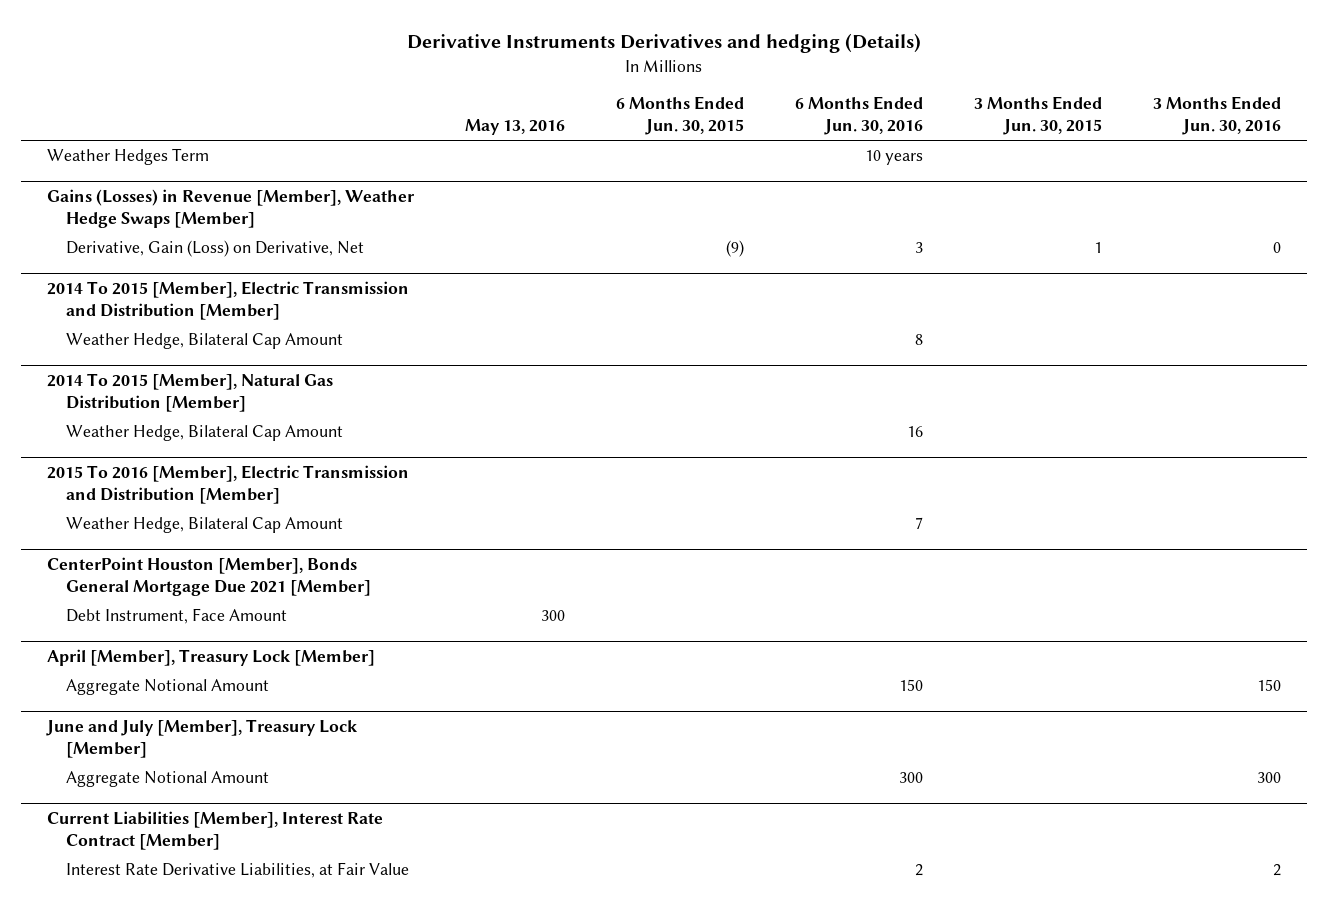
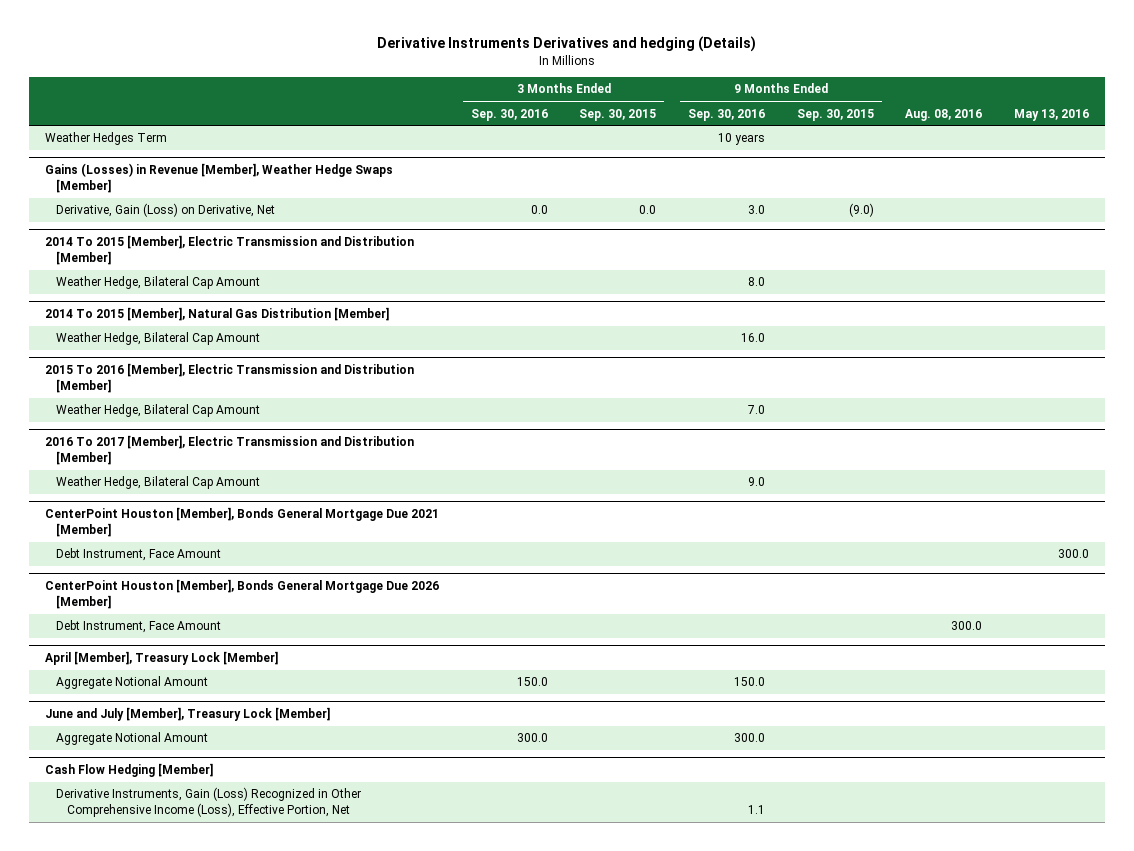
- | May 13, 2016 | 6 Months Ended Jun. 30, 2015 | 6 Months Ended Jun. 30, 2016 | 3 Months Ended Jun. 30, 2015 | 3 Months Ended Jun. 30, 2016
+ | 3 Months Ended Sep. 30, 2016 | 3 Months Ended Sep. 30, 2015 | 9 Months Ended Sep. 30, 2016 | 9 Months Ended Sep. 30, 2015 | Aug. 08, 2016 | May 13, 2016
+ 2016 To 2017 [Member], Electric Transmission and Distribution [Member]
+ Weather Hedge, Bilateral Cap Amount | | | 9.0 | | |
@ CenterPoint Houston [Member], Bonds General Mortgage Due 2021 [Member]
- Debt Instrument, Face Amount | 300 | | | |
+ Debt Instrument, Face Amount | | | | | | 300.0
+ CenterPoint Houston [Member], Bonds General Mortgage Due 2026 [Member]
+ Debt Instrument, Face Amount | | | | | 300.0 |
- Current Liabilities [Member], Interest Rate Contract [Member]
- Interest Rate Derivative Liabilities, at Fair Value | | | 2 | | 2
+ Cash Flow Hedging [Member]
+ Derivative Instruments, Gain (Loss) Recognized in Other Comprehensive Income (Loss), Effective Portion, Net | | | 1.1 | | |

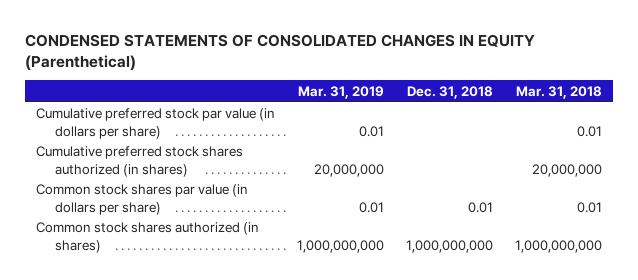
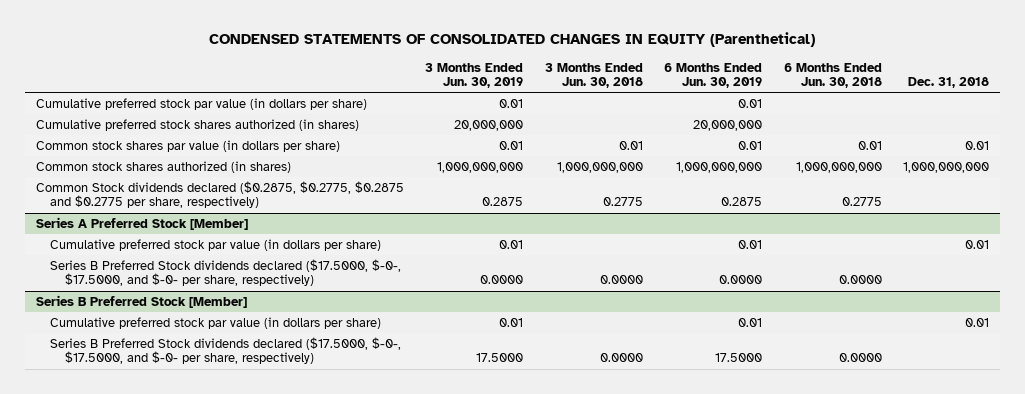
- | Mar. 31, 2019 | Dec. 31, 2018 | Mar. 31, 2018
+ | 3 Months Ended Jun. 30, 2019 | 3 Months Ended Jun. 30, 2018 | 6 Months Ended Jun. 30, 2019 | 6 Months Ended Jun. 30, 2018 | Dec. 31, 2018
+ Common Stock dividends declared ($0.2875, $0.2775, $0.2875 and $0.2775 per share, respectively) | 0.2875 | 0.2775 | 0.2875 | 0.2775 |
+ Series A Preferred Stock [Member]
+ Cumulative preferred stock par value (in dollars per share) | 0.01 | | 0.01 | | 0.01
+ Series B Preferred Stock dividends declared ($17.5000, $-0-, $17.5000, and $-0- per share, respectively) | 0.0000 | 0.0000 | 0.0000 | 0.0000 |
+ Series B Preferred Stock [Member]
+ Cumulative preferred stock par value (in dollars per share) | 0.01 | | 0.01 | | 0.01
+ Series B Preferred Stock dividends declared ($17.5000, $-0-, $17.5000, and $-0- per share, respectively) | 17.5000 | 0.0000 | 17.5000 | 0.0000 |

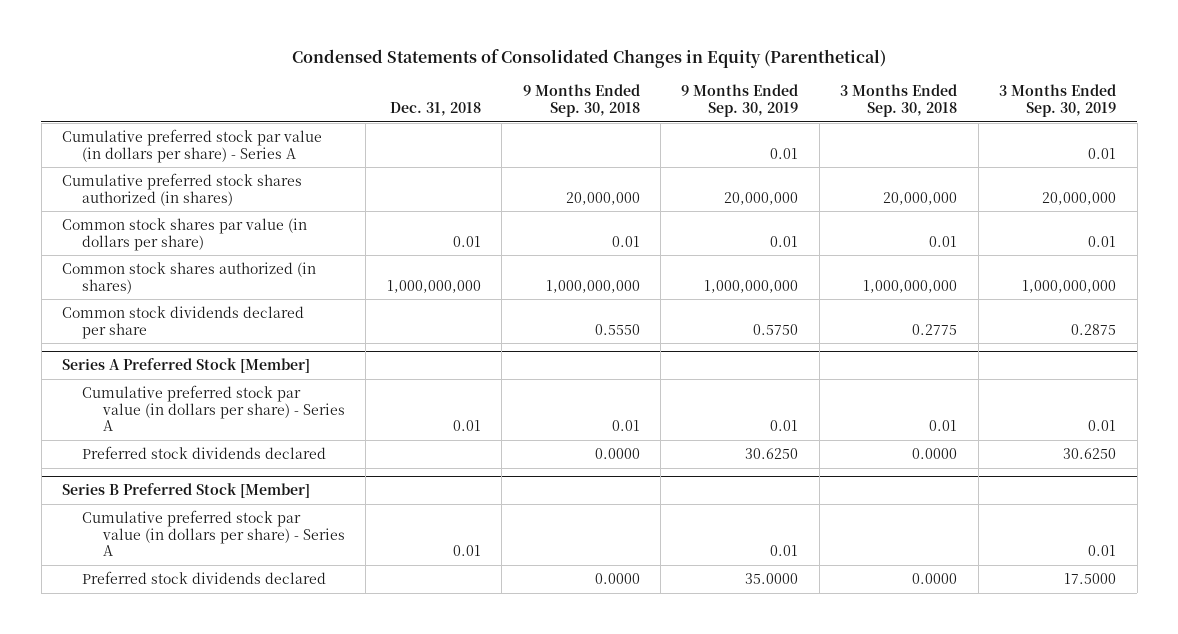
- CONDENSED STATEMENTS OF CONSOLIDATED CHANGES IN EQUITY (Parenthetical)
+ Condensed Statements of Consolidated Changes in Equity (Parenthetical)
- | 3 Months Ended Jun. 30, 2019 | 3 Months Ended Jun. 30, 2018 | 6 Months Ended Jun. 30, 2019 | 6 Months Ended Jun. 30, 2018 | Dec. 31, 2018
+ | Dec. 31, 2018 | 9 Months Ended Sep. 30, 2018 | 9 Months Ended Sep. 30, 2019 | 3 Months Ended Sep. 30, 2018 | 3 Months Ended Sep. 30, 2019
- Cumulative preferred stock par value (in dollars per share) | 0.01 | | 0.01 | |
+ Cumulative preferred stock par value (in dollars per share) - Series A | | | 0.01 | | 0.01
- Common Stock dividends declared ($0.2875, $0.2775, $0.2875 and $0.2775 per share, respectively) | 0.2875 | 0.2775 | 0.2875 | 0.2775 |
+ Common stock dividends declared per share | | 0.5550 | 0.5750 | 0.2775 | 0.2875
@ Series A Preferred Stock [Member]
- Cumulative preferred stock par value (in dollars per share) | 0.01 | | 0.01 | | 0.01
- Series B Preferred Stock dividends declared ($17.5000, $-0-, $17.5000, and $-0- per share, respectively) | 0.0000 | 0.0000 | 0.0000 | 0.0000 |
+ Cumulative preferred stock par value (in dollars per share) - Series A | 0.01 | 0.01 | 0.01 | 0.01 | 0.01
+ Preferred stock dividends declared | | 0.0000 | 30.6250 | 0.0000 | 30.6250
@ Series B Preferred Stock [Member]
- Cumulative preferred stock par value (in dollars per share) | 0.01 | | 0.01 | | 0.01
- Series B Preferred Stock dividends declared ($17.5000, $-0-, $17.5000, and $-0- per share, respectively) | 17.5000 | 0.0000 | 17.5000 | 0.0000 |
+ Cumulative preferred stock par value (in dollars per share) - Series A | 0.01 | | 0.01 | | 0.01
+ Preferred stock dividends declared | | 0.0000 | 35.0000 | 0.0000 | 17.5000

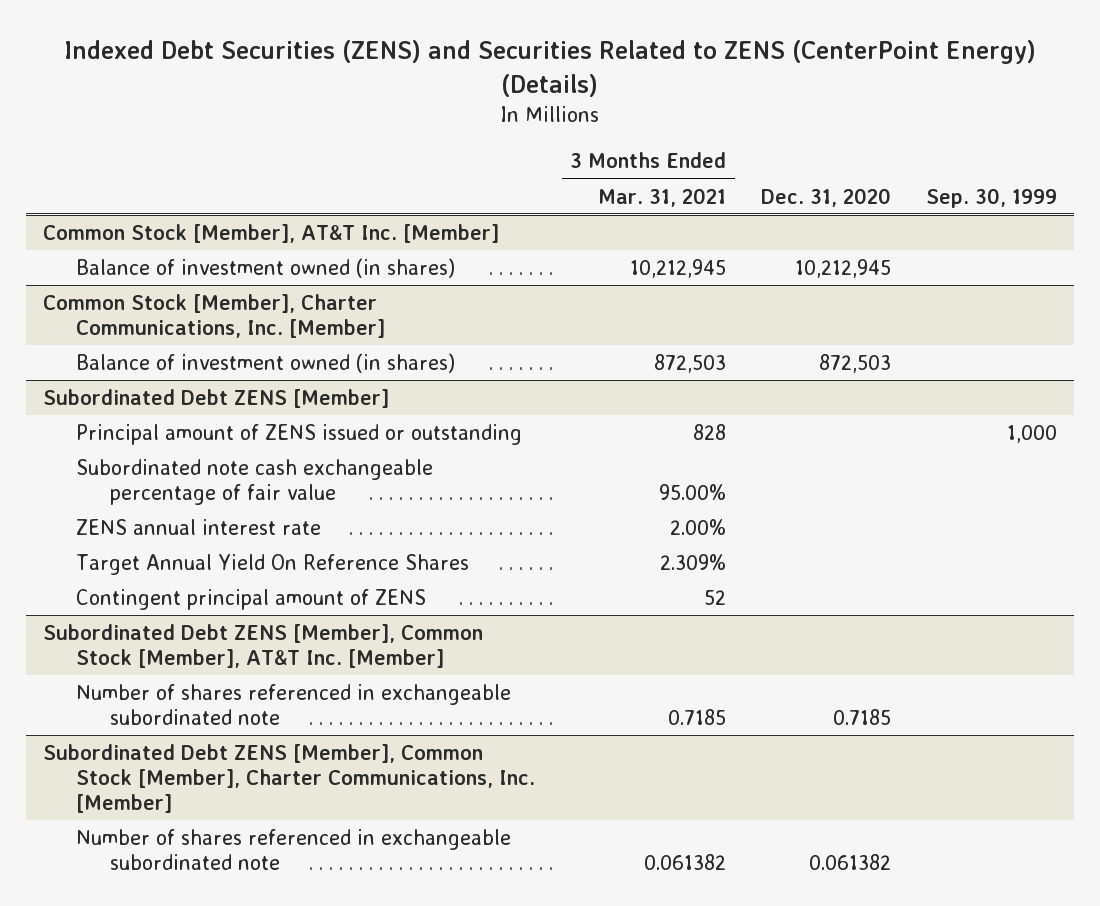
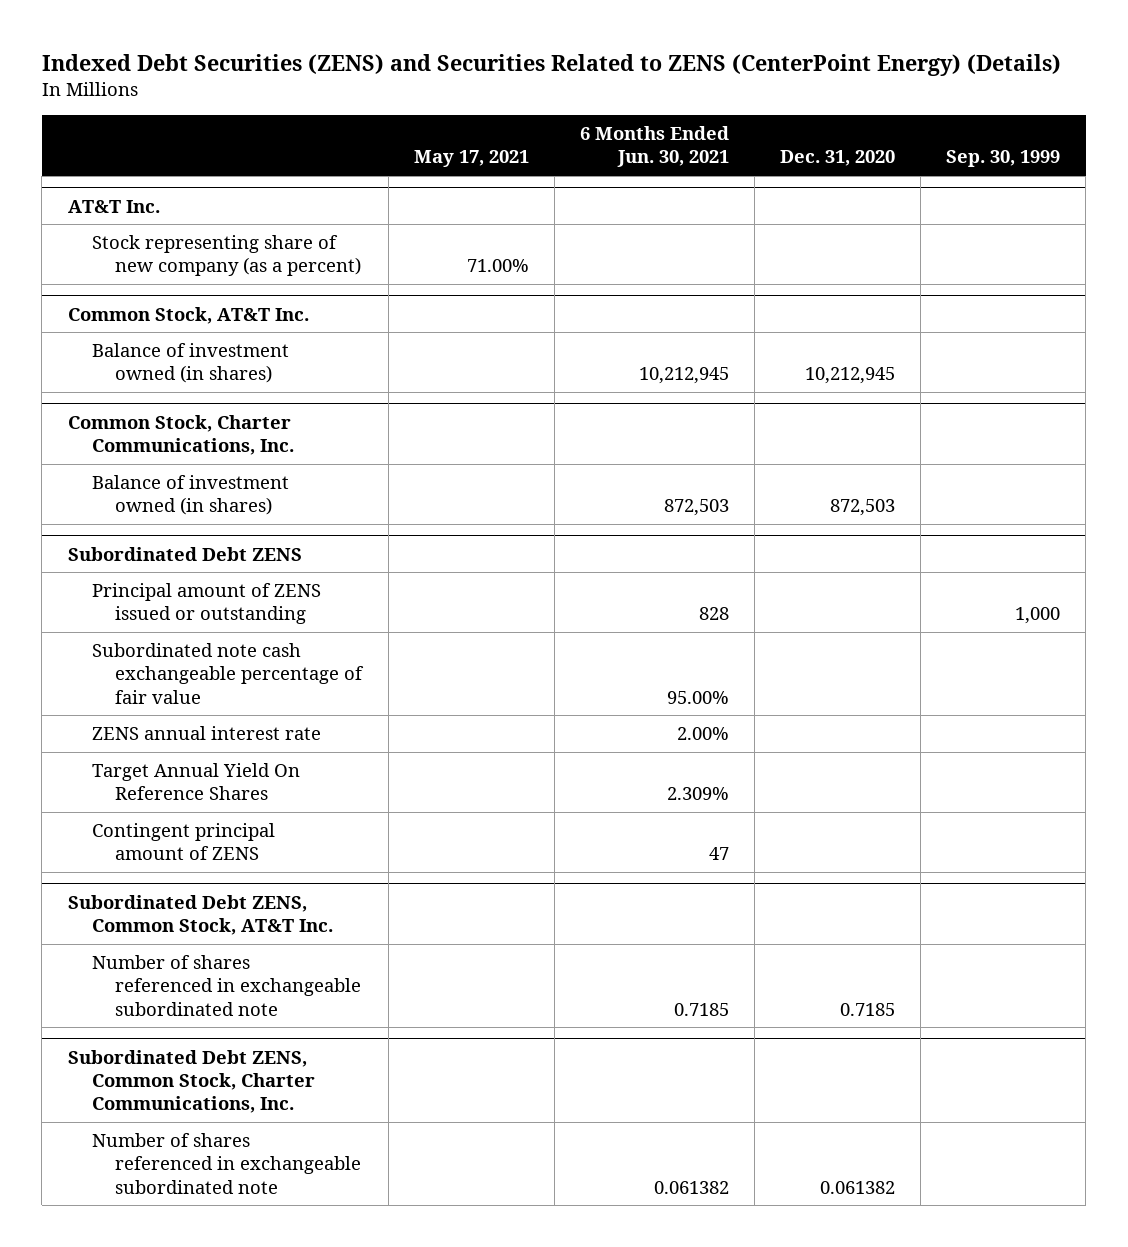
- | 3 Months Ended Mar. 31, 2021 | Dec. 31, 2020 | Sep. 30, 1999
+ | May 17, 2021 | 6 Months Ended Jun. 30, 2021 | Dec. 31, 2020 | Sep. 30, 1999
- Common Stock [Member], AT&T Inc. [Member]
+ AT&T Inc.
+ Stock representing share of new company (as a percent) | 71.00% | | |
+ Common Stock, AT&T Inc.
- Common Stock [Member], Charter Communications, Inc. [Member]
+ Common Stock, Charter Communications, Inc.
- Subordinated Debt ZENS [Member]
+ Subordinated Debt ZENS
- Subordinated Debt ZENS [Member], Common Stock [Member], AT&T Inc. [Member]
+ Subordinated Debt ZENS, Common Stock, AT&T Inc.
- Subordinated Debt ZENS [Member], Common Stock [Member], Charter Communications, Inc. [Member]
+ Subordinated Debt ZENS, Common Stock, Charter Communications, Inc.

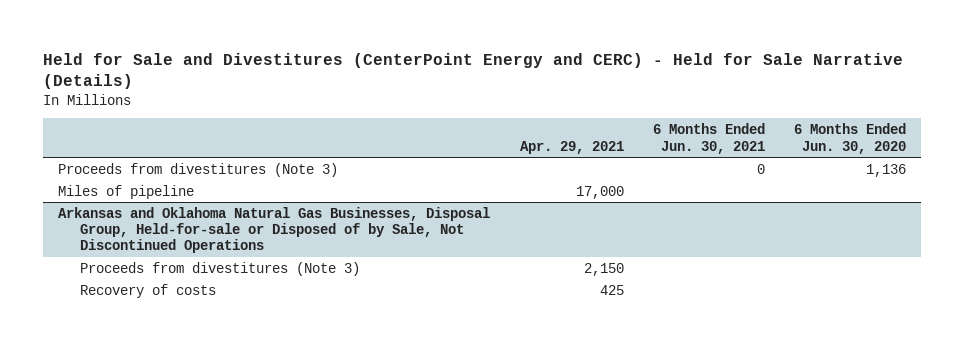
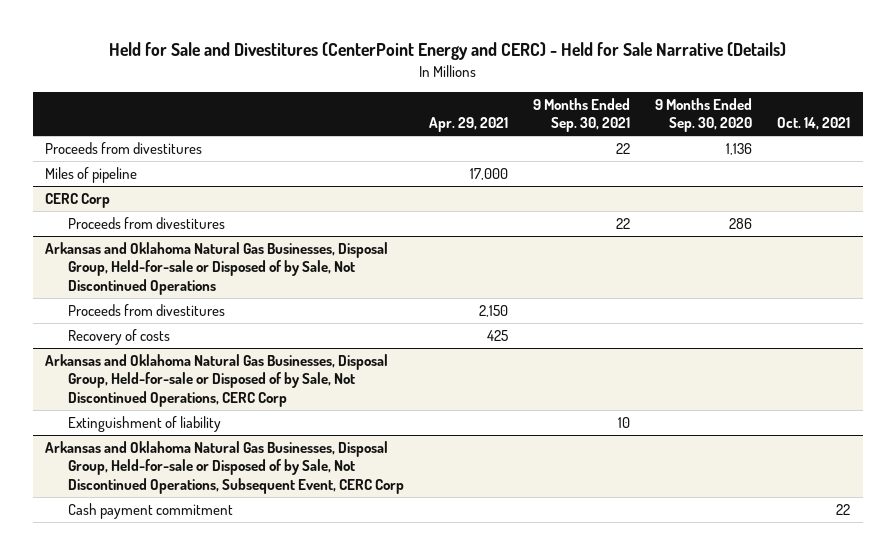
- | Apr. 29, 2021 | 6 Months Ended Jun. 30, 2021 | 6 Months Ended Jun. 30, 2020
+ | Apr. 29, 2021 | 9 Months Ended Sep. 30, 2021 | 9 Months Ended Sep. 30, 2020 | Oct. 14, 2021
- Proceeds from divestitures (Note 3) | | 0 | 1,136
+ Proceeds from divestitures | | 22 | 1,136 |
+ CERC Corp
+ Proceeds from divestitures | | 22 | 286 |
@ Arkansas and Oklahoma Natural Gas Businesses, Disposal Group, Held-for-sale or Disposed of by Sale, Not Discontinued Operations
- Proceeds from divestitures (Note 3) | 2,150 | |
+ Proceeds from divestitures | 2,150 | | |
+ Arkansas and Oklahoma Natural Gas Businesses, Disposal Group, Held-for-sale or Disposed of by Sale, Not Discontinued Operations, CERC Corp
+ Extinguishment of liability | | 10 | |
+ Arkansas and Oklahoma Natural Gas Businesses, Disposal Group, Held-for-sale or Disposed of by Sale, Not Discontinued Operations, Subsequent Event, CERC Corp
+ Cash payment commitment | | | | 22

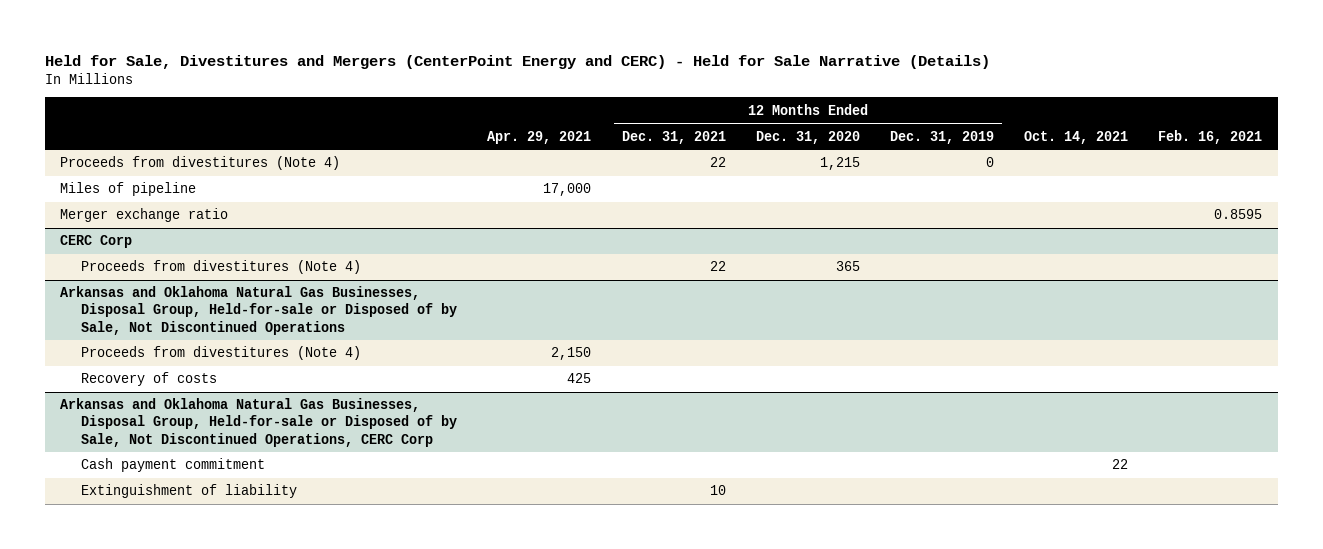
- Held for Sale and Divestitures (CenterPoint Energy and CERC) - Held for Sale Narrative (Details)
+ Held for Sale, Divestitures and Mergers (CenterPoint Energy and CERC) - Held for Sale Narrative (Details)
- | Apr. 29, 2021 | 9 Months Ended Sep. 30, 2021 | 9 Months Ended Sep. 30, 2020 | Oct. 14, 2021
+ | Apr. 29, 2021 | 12 Months Ended Dec. 31, 2021 | 12 Months Ended Dec. 31, 2020 | 12 Months Ended Dec. 31, 2019 | Oct. 14, 2021 | Feb. 16, 2021
- Proceeds from divestitures | | 22 | 1,136 |
+ Proceeds from divestitures (Note 4) | | 22 | 1,215 | 0 | |
+ Merger exchange ratio | | | | | | 0.8595
@ CERC Corp
- Proceeds from divestitures | | 22 | 286 |
+ Proceeds from divestitures (Note 4) | | 22 | 365 | | |
@ Arkansas and Oklahoma Natural Gas Businesses, Disposal Group, Held-for-sale or Disposed of by Sale, Not Discontinued Operations
- Proceeds from divestitures | 2,150 | | |
+ Proceeds from divestitures (Note 4) | 2,150 | | | | |
@ Arkansas and Oklahoma Natural Gas Businesses, Disposal Group, Held-for-sale or Disposed of by Sale, Not Discontinued Operations, CERC Corp
+ Cash payment commitment | | | | | 22 |
- Arkansas and Oklahoma Natural Gas Businesses, Disposal Group, Held-for-sale or Disposed of by Sale, Not Discontinued Operations, Subsequent Event, CERC Corp
- Cash payment commitment | | | | 22

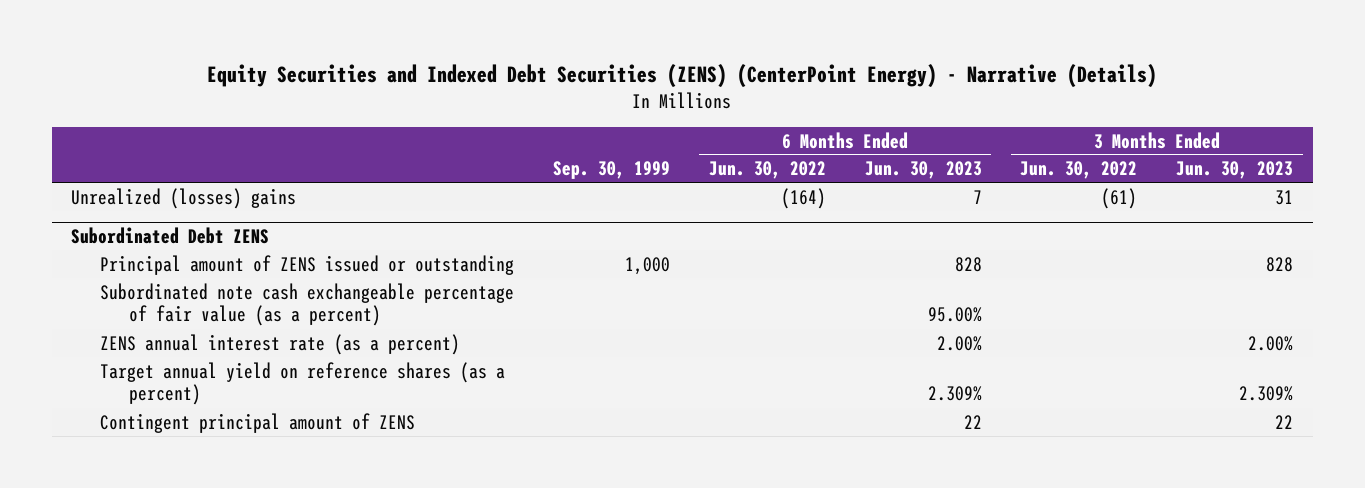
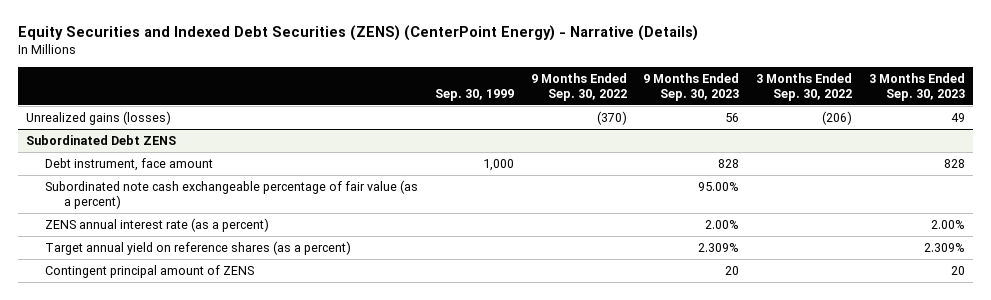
- | Sep. 30, 1999 | 6 Months Ended Jun. 30, 2022 | 6 Months Ended Jun. 30, 2023 | 3 Months Ended Jun. 30, 2022 | 3 Months Ended Jun. 30, 2023
+ | Sep. 30, 1999 | 9 Months Ended Sep. 30, 2022 | 9 Months Ended Sep. 30, 2023 | 3 Months Ended Sep. 30, 2022 | 3 Months Ended Sep. 30, 2023
- Unrealized (losses) gains | | (164) | 7 | (61) | 31
+ Unrealized gains (losses) | | (370) | 56 | (206) | 49
@ Subordinated Debt ZENS
- Principal amount of ZENS issued or outstanding | 1,000 | | 828 | | 828
+ Debt instrument, face amount | 1,000 | | 828 | | 828

